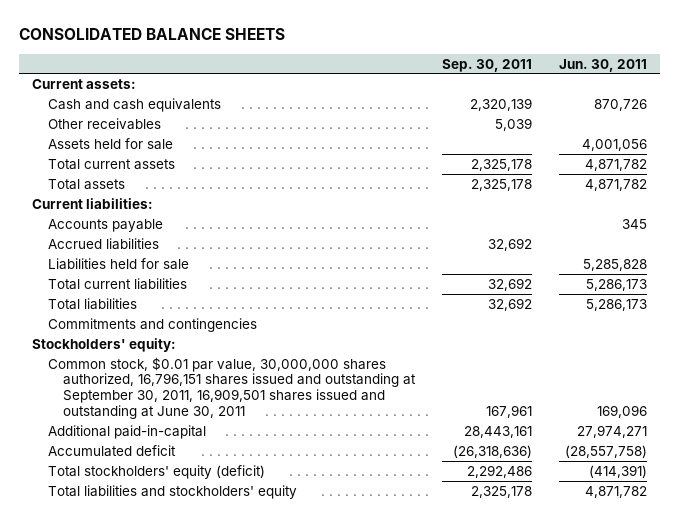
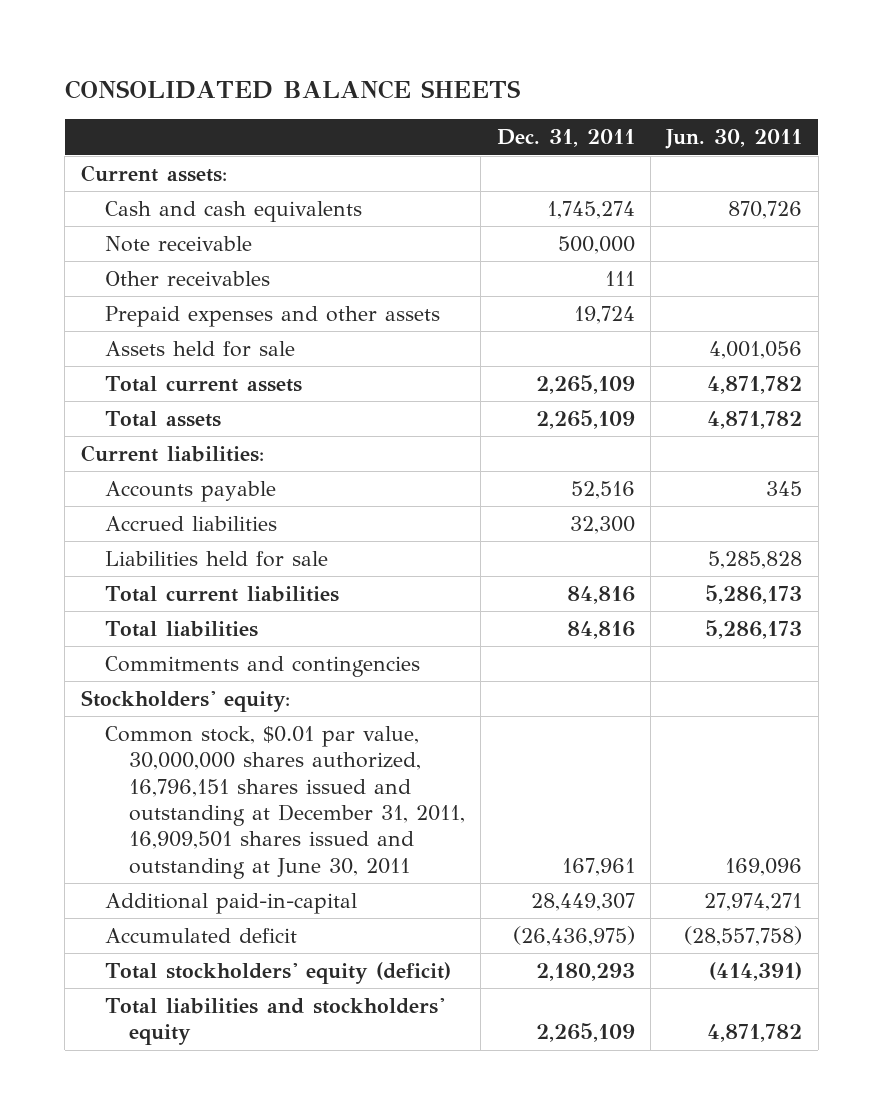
- | Sep. 30, 2011 | Jun. 30, 2011
+ | Dec. 31, 2011 | Jun. 30, 2011
+ Note receivable | 500,000 |
+ Prepaid expenses and other assets | 19,724 |
- Common stock, $0.01 par value, 30,000,000 shares authorized, 16,796,151 shares issued and outstanding at September 30, 2011, 16,909,501 shares issued and outstanding at June 30, 2011 | 167,961 | 169,096
+ Common stock, $0.01 par value, 30,000,000 shares authorized, 16,796,151 shares issued and outstanding at December 31, 2011, 16,909,501 shares issued and outstanding at June 30, 2011 | 167,961 | 169,096

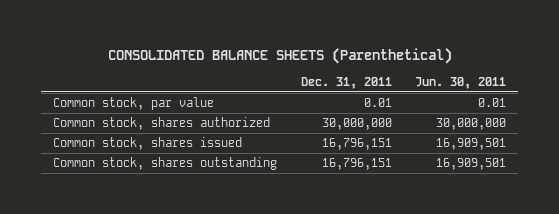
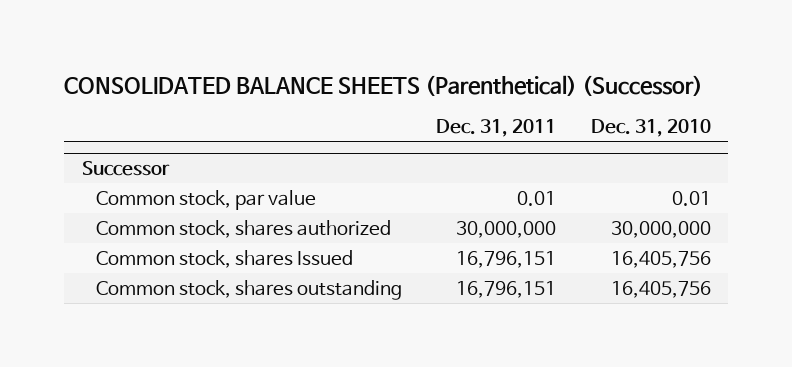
- CONSOLIDATED BALANCE SHEETS (Parenthetical)
+ CONSOLIDATED BALANCE SHEETS (Parenthetical) (Successor)
- | Dec. 31, 2011 | Jun. 30, 2011
+ | Dec. 31, 2011 | Dec. 31, 2010
+ Successor
- Common stock, shares issued | 16,796,151 | 16,909,501
+ Common stock, shares Issued | 16,796,151 | 16,405,756

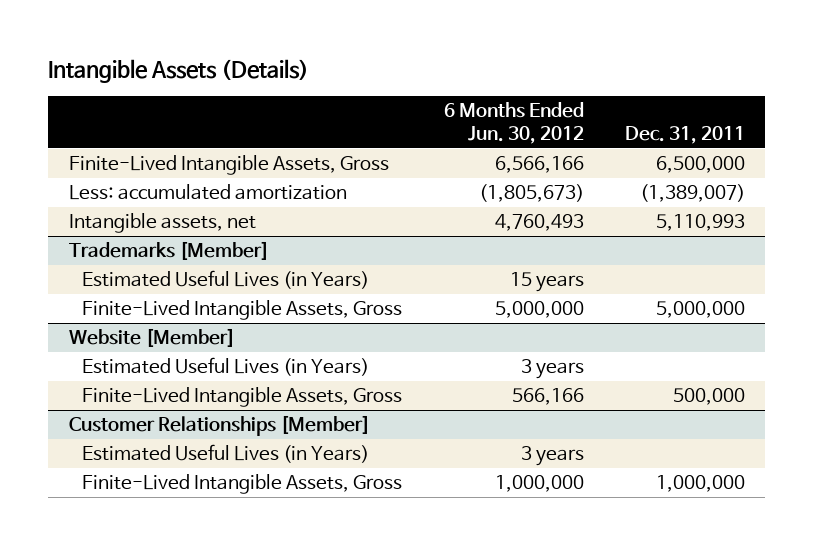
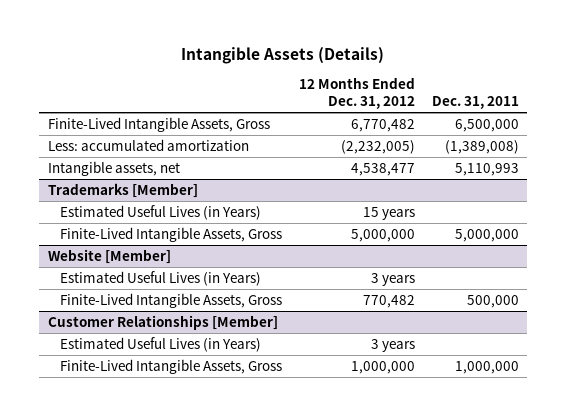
- | 6 Months Ended Jun. 30, 2012 | Dec. 31, 2011
+ | 12 Months Ended Dec. 31, 2012 | Dec. 31, 2011
- Less: accumulated amortization | (1,805,673) | (1,389,007)
+ Less: accumulated amortization | (2,232,005) | (1,389,008)

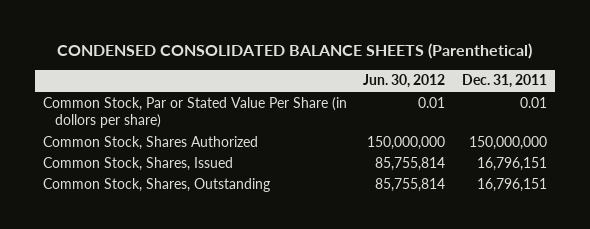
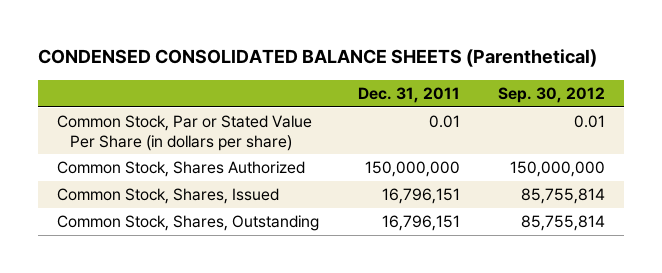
- | Jun. 30, 2012 | Dec. 31, 2011
+ | Dec. 31, 2011 | Sep. 30, 2012
- Common Stock, Par or Stated Value Per Share (in dollors per share) | 0.01 | 0.01
+ Common Stock, Par or Stated Value Per Share (in dollars per share) | 0.01 | 0.01

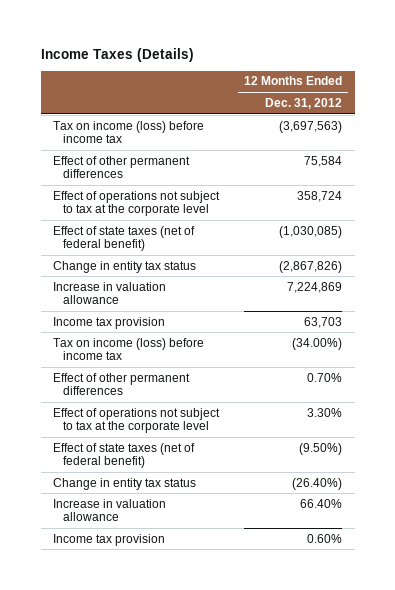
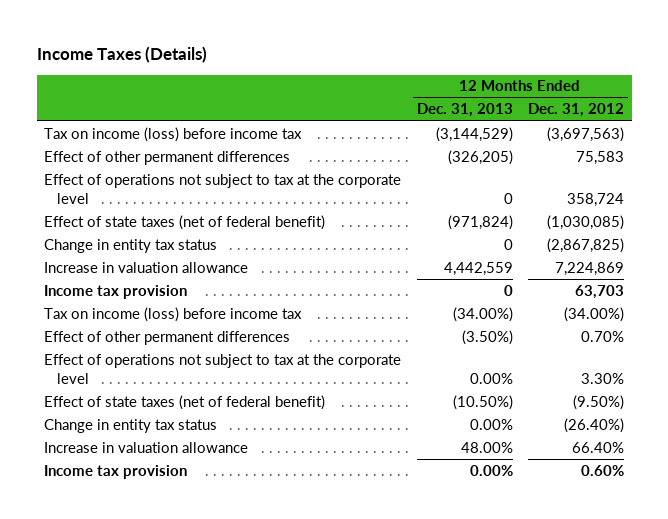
- | 12 Months Ended Dec. 31, 2012
+ | 12 Months Ended Dec. 31, 2013 | 12 Months Ended Dec. 31, 2012
- Effect of other permanent differences | 75,584
+ Effect of other permanent differences | (326,205) | 75,583
- Change in entity tax status | (2,867,826)
+ Change in entity tax status | 0 | (2,867,825)

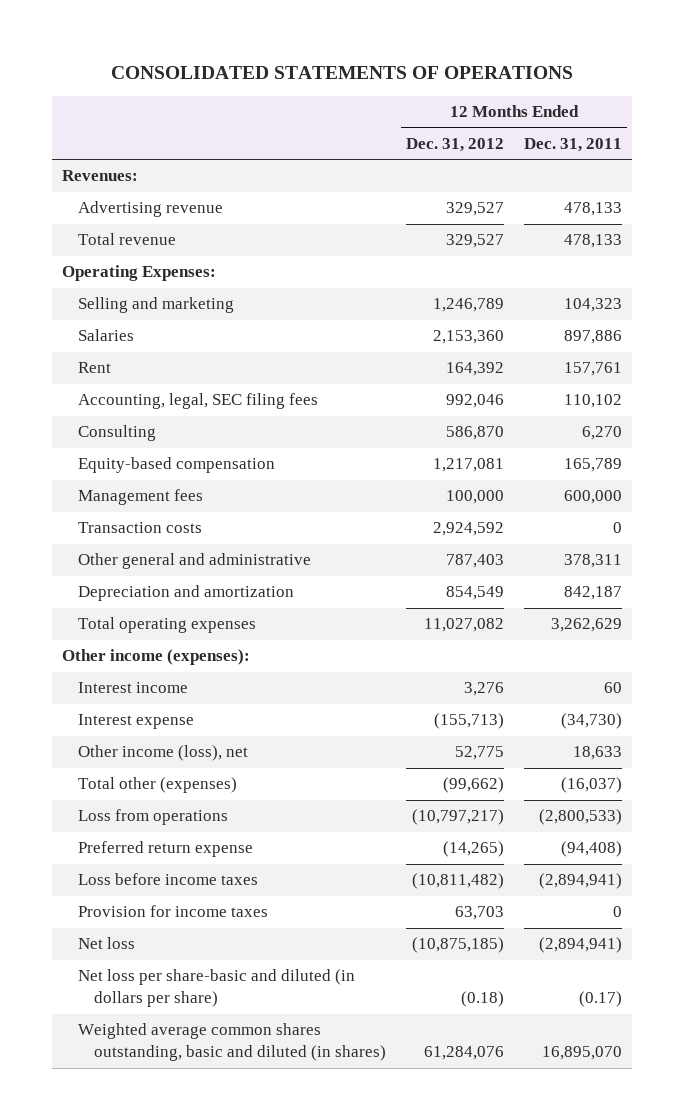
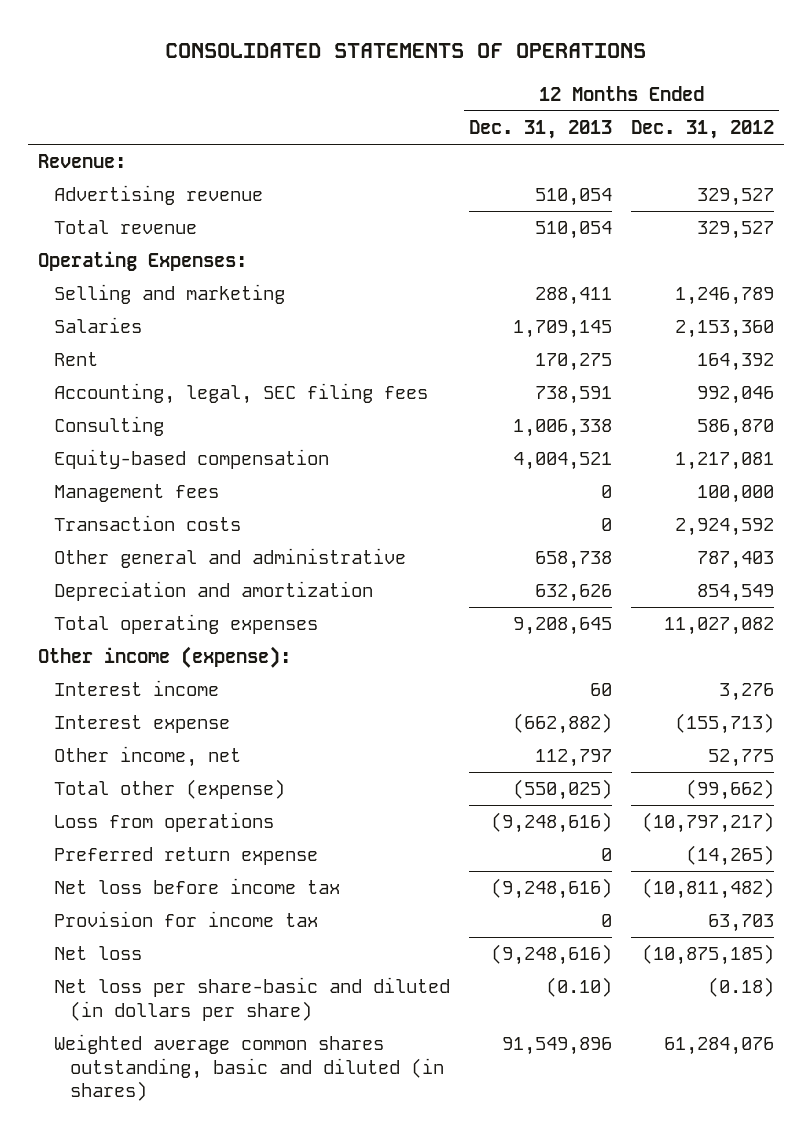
- | 12 Months Ended Dec. 31, 2012 | 12 Months Ended Dec. 31, 2011
+ | 12 Months Ended Dec. 31, 2013 | 12 Months Ended Dec. 31, 2012
- Revenues:
+ Revenue:
- Other income (expenses):
+ Other income (expense):
- Other income (loss), net | 52,775 | 18,633
- Total other (expenses) | (99,662) | (16,037)
+ Other income, net | 112,797 | 52,775
+ Total other (expense) | (550,025) | (99,662)
- Loss before income taxes | (10,811,482) | (2,894,941)
- Provision for income taxes | 63,703 | 0
+ Net loss before income tax | (9,248,616) | (10,811,482)
+ Provision for income tax | 0 | 63,703

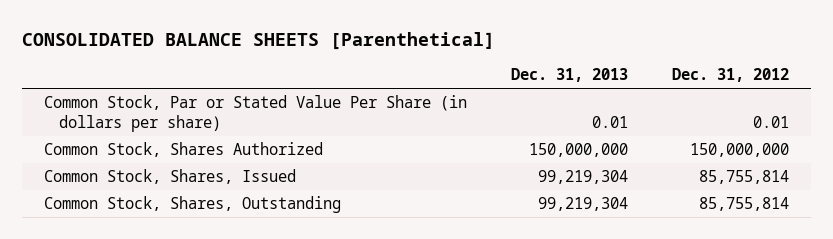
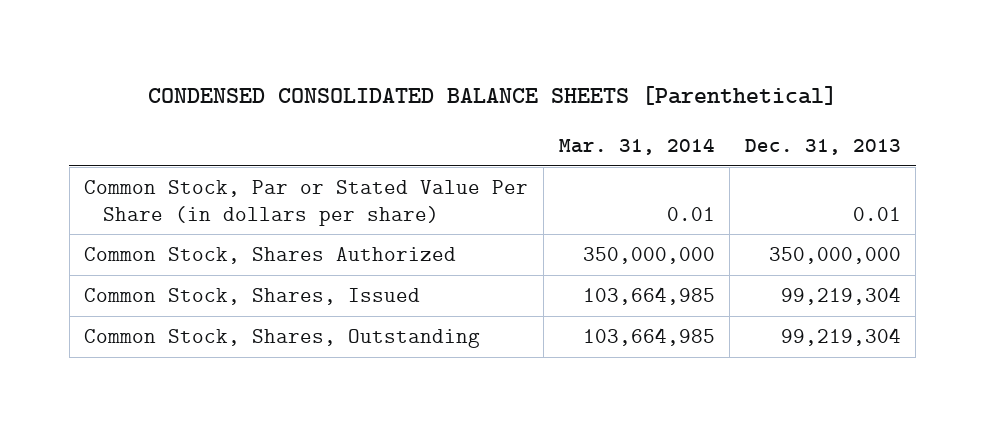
- CONSOLIDATED BALANCE SHEETS [Parenthetical]
+ CONDENSED CONSOLIDATED BALANCE SHEETS [Parenthetical]
- | Dec. 31, 2013 | Dec. 31, 2012
+ | Mar. 31, 2014 | Dec. 31, 2013
- Common Stock, Shares Authorized | 150,000,000 | 150,000,000
+ Common Stock, Shares Authorized | 350,000,000 | 350,000,000

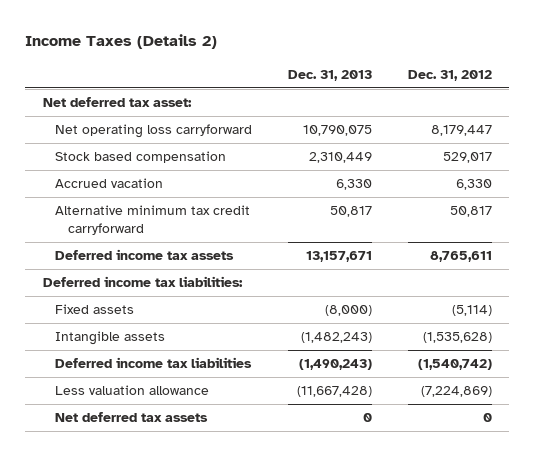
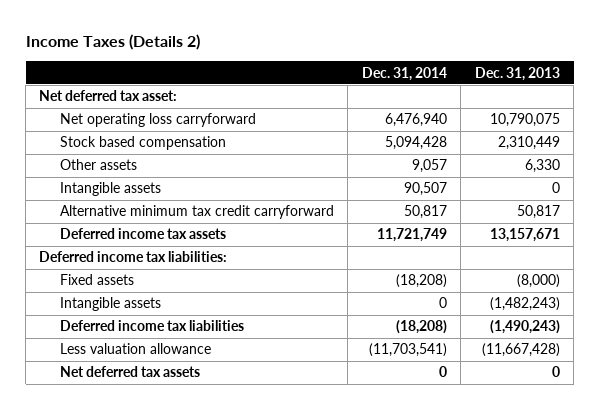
- | Dec. 31, 2013 | Dec. 31, 2012
+ | Dec. 31, 2014 | Dec. 31, 2013
- Accrued vacation | 6,330 | 6,330
+ Other assets | 9,057 | 6,330
+ Intangible assets | 90,507 | 0

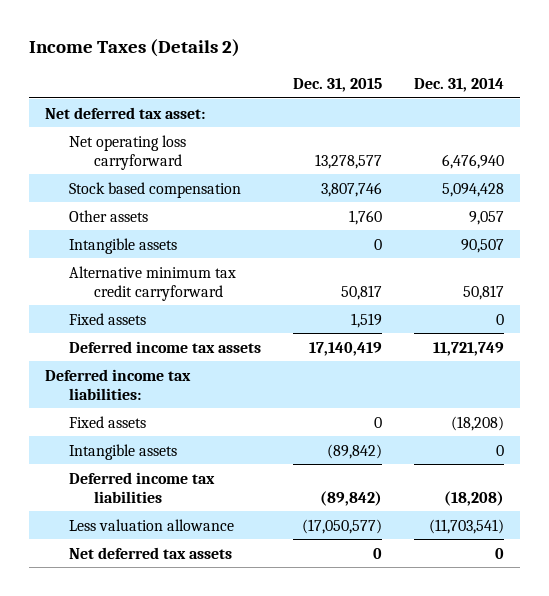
- | Dec. 31, 2014 | Dec. 31, 2013
+ | Dec. 31, 2015 | Dec. 31, 2014
+ Fixed assets | 1,519 | 0

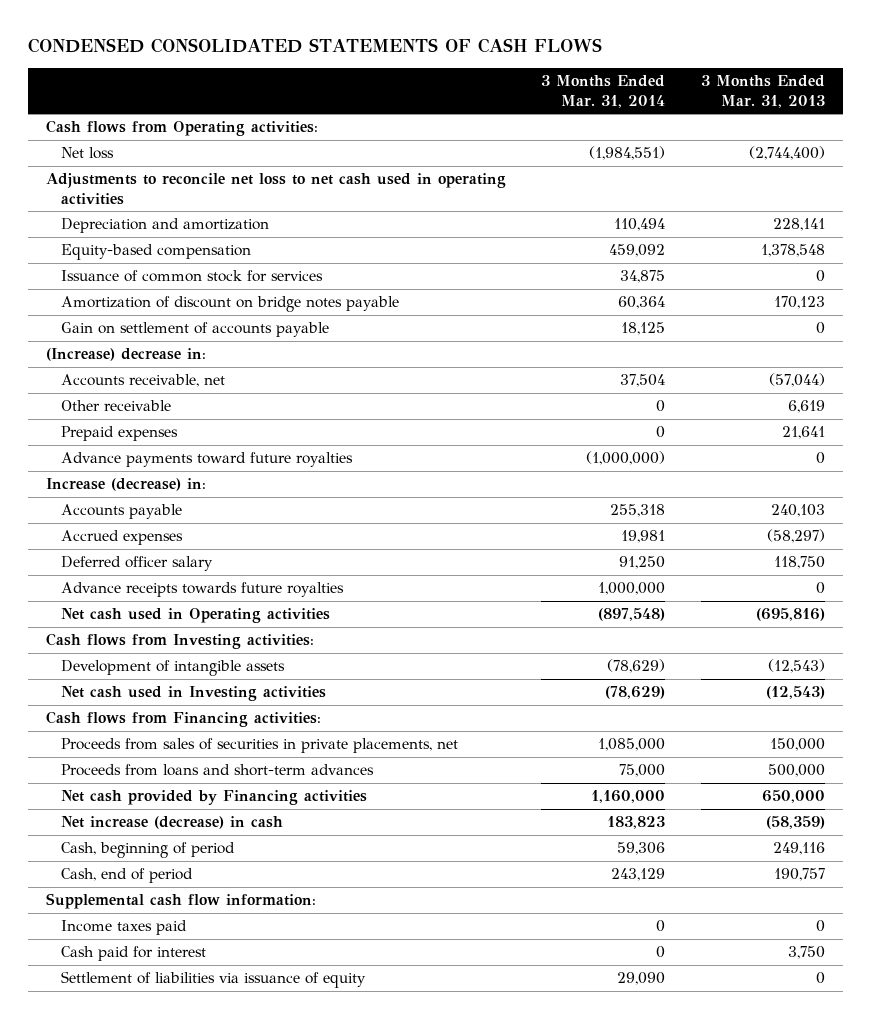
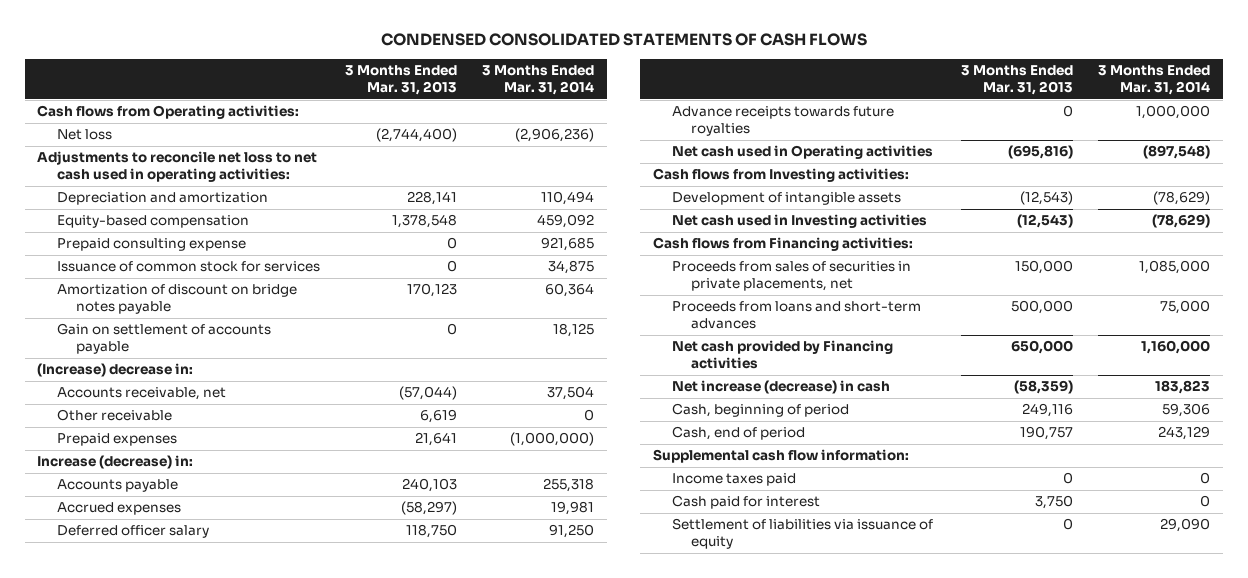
- | 3 Months Ended Mar. 31, 2014 | 3 Months Ended Mar. 31, 2013
+ | 3 Months Ended Mar. 31, 2013 | 3 Months Ended Mar. 31, 2014
- Net loss | (1,984,551) | (2,744,400)
- Adjustments to reconcile net loss to net cash used in operating activities
+ Net loss | (2,744,400) | (2,906,236)
+ Adjustments to reconcile net loss to net cash used in operating activities:
+ Prepaid consulting expense | 0 | 921,685
- Prepaid expenses | 0 | 21,641
- Advance payments toward future royalties | (1,000,000) | 0
+ Prepaid expenses | 21,641 | (1,000,000)

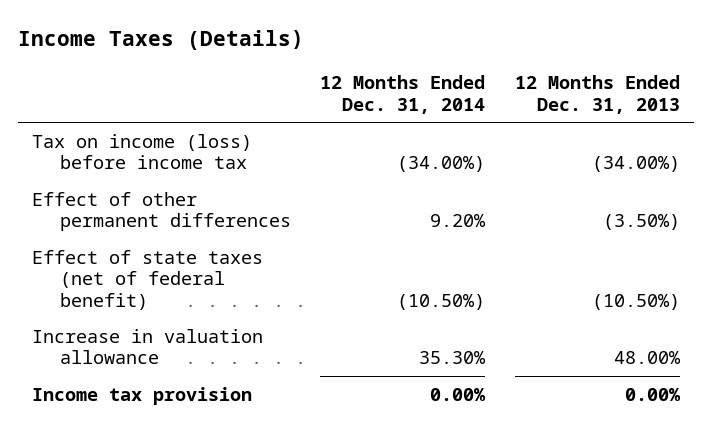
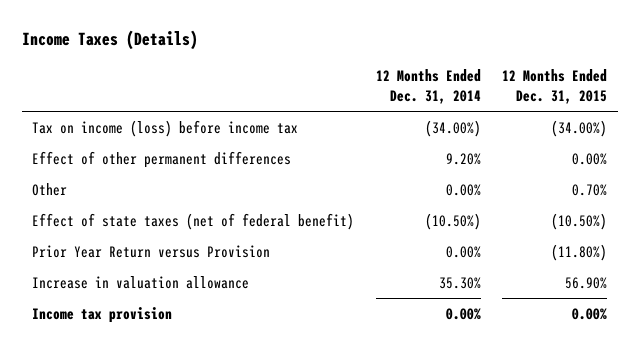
- | 12 Months Ended Dec. 31, 2014 | 12 Months Ended Dec. 31, 2013
+ | 12 Months Ended Dec. 31, 2014 | 12 Months Ended Dec. 31, 2015
+ Other | 0.00% | 0.70%
+ Prior Year Return versus Provision | 0.00% | (11.80%)

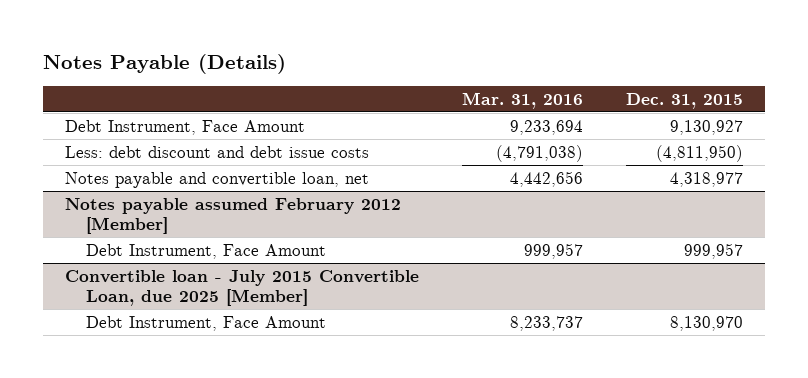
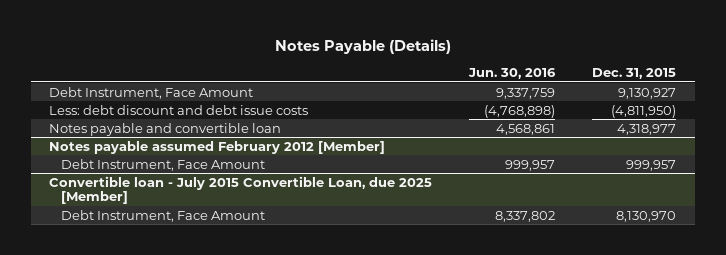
- | Mar. 31, 2016 | Dec. 31, 2015
+ | Jun. 30, 2016 | Dec. 31, 2015
- Notes payable and convertible loan, net | 4,442,656 | 4,318,977
+ Notes payable and convertible loan | 4,568,861 | 4,318,977

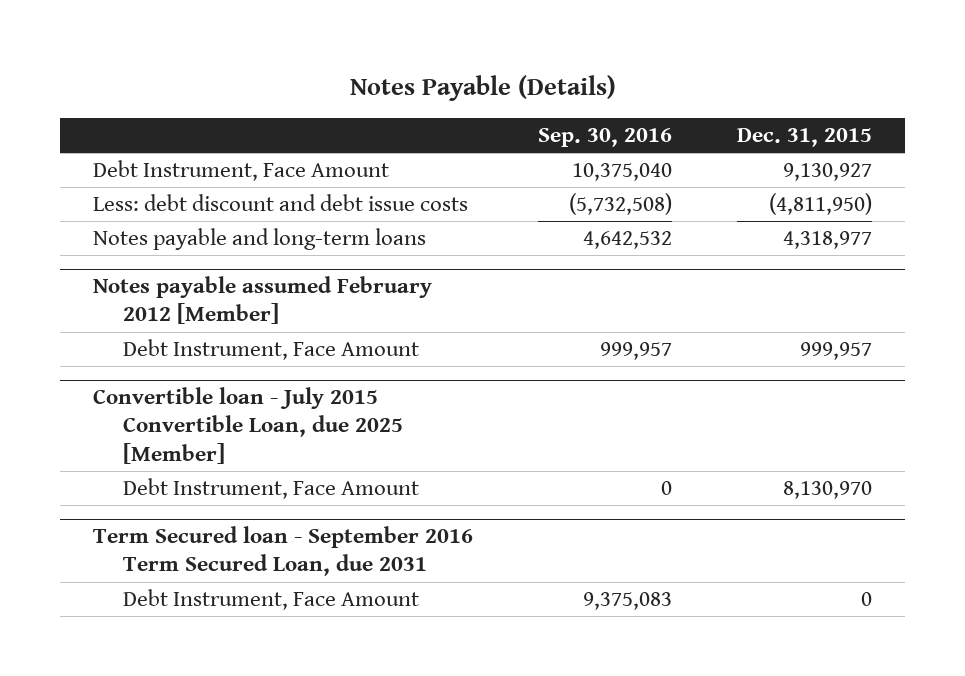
- | Jun. 30, 2016 | Dec. 31, 2015
+ | Sep. 30, 2016 | Dec. 31, 2015
- Notes payable and convertible loan | 4,568,861 | 4,318,977
+ Notes payable and long-term loans | 4,642,532 | 4,318,977
+ Term Secured loan - September 2016 Term Secured Loan, due 2031
+ Debt Instrument, Face Amount | 9,375,083 | 0

